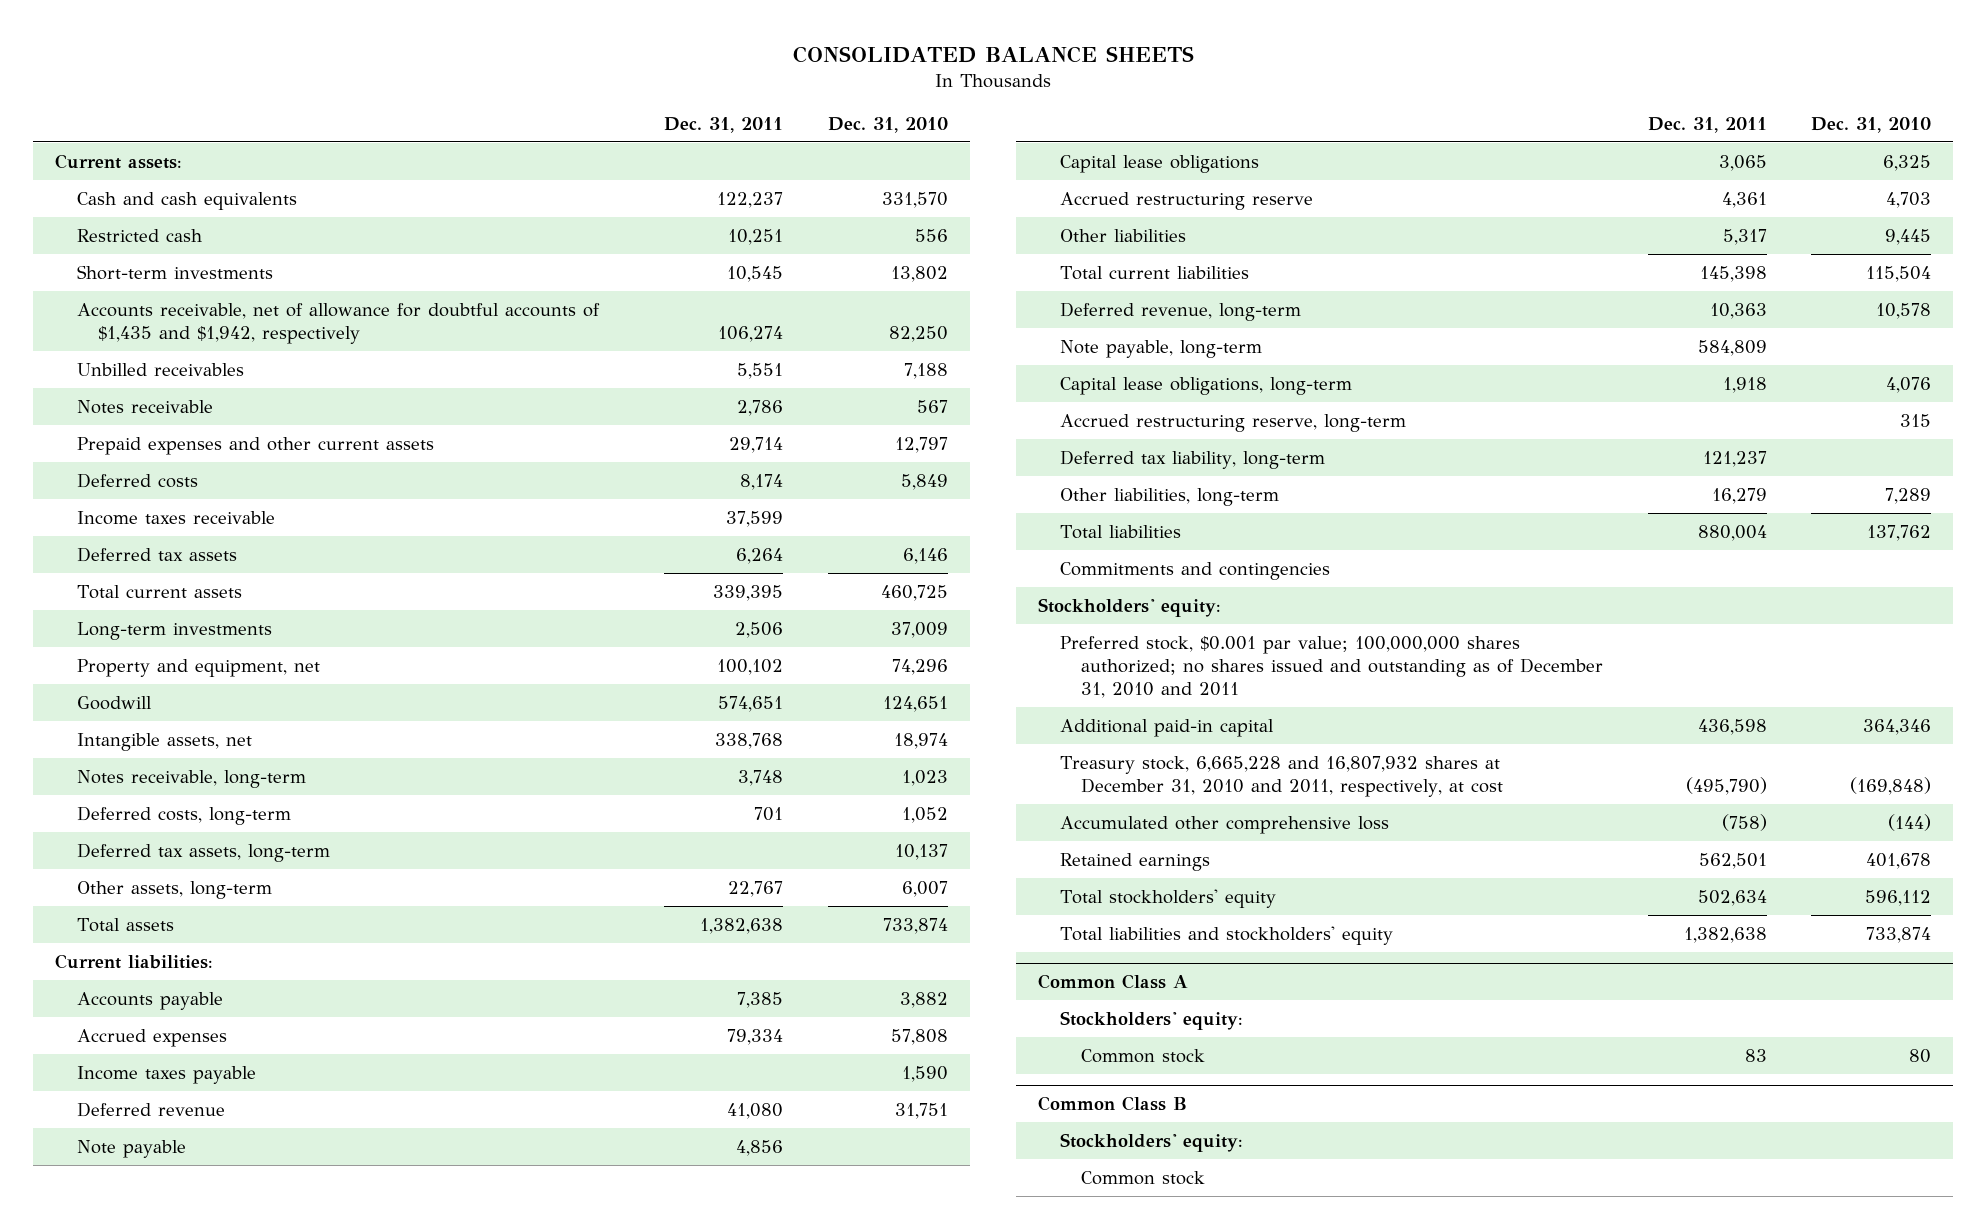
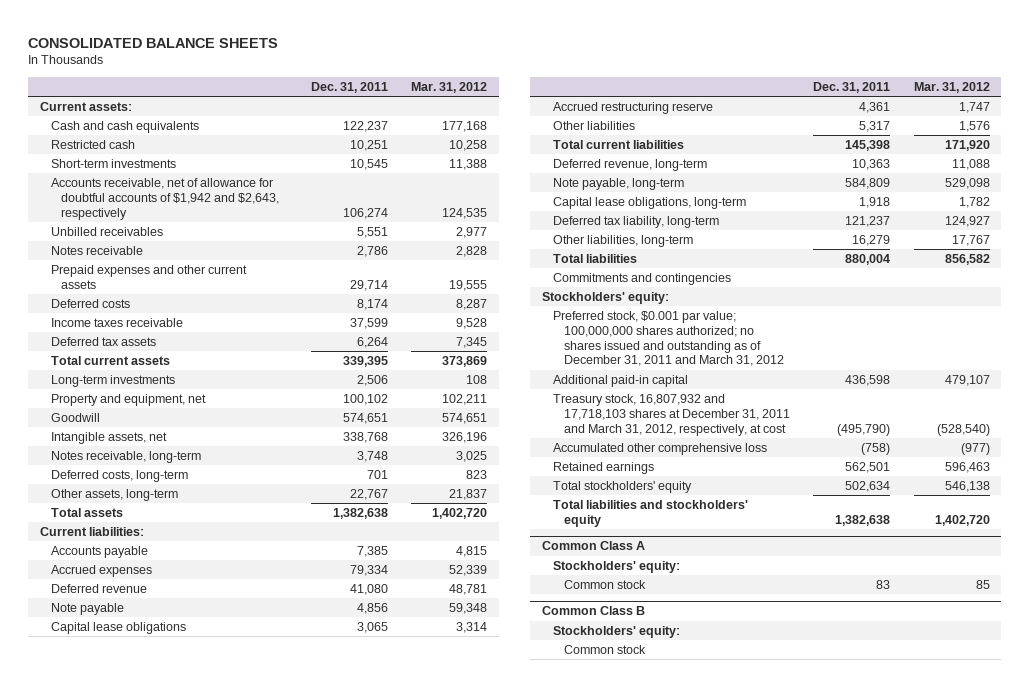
- | Dec. 31, 2011 | Dec. 31, 2010
+ | Dec. 31, 2011 | Mar. 31, 2012
- Accounts receivable, net of allowance for doubtful accounts of $1,435 and $1,942, respectively | 106,274 | 82,250
+ Accounts receivable, net of allowance for doubtful accounts of $1,942 and $2,643, respectively | 106,274 | 124,535
- Deferred tax assets, long-term | | 10,137
- Income taxes payable | | 1,590
- Accrued restructuring reserve, long-term | | 315
- Preferred stock, $0.001 par value; 100,000,000 shares authorized; no shares issued and outstanding as of December 31, 2010 and 2011
+ Preferred stock, $0.001 par value; 100,000,000 shares authorized; no shares issued and outstanding as of December 31, 2011 and March 31, 2012
- Treasury stock, 6,665,228 and 16,807,932 shares at December 31, 2010 and 2011, respectively, at cost | (495,790) | (169,848)
+ Treasury stock, 16,807,932 and 17,718,103 shares at December 31, 2011 and March 31, 2012, respectively, at cost | (495,790) | (528,540)

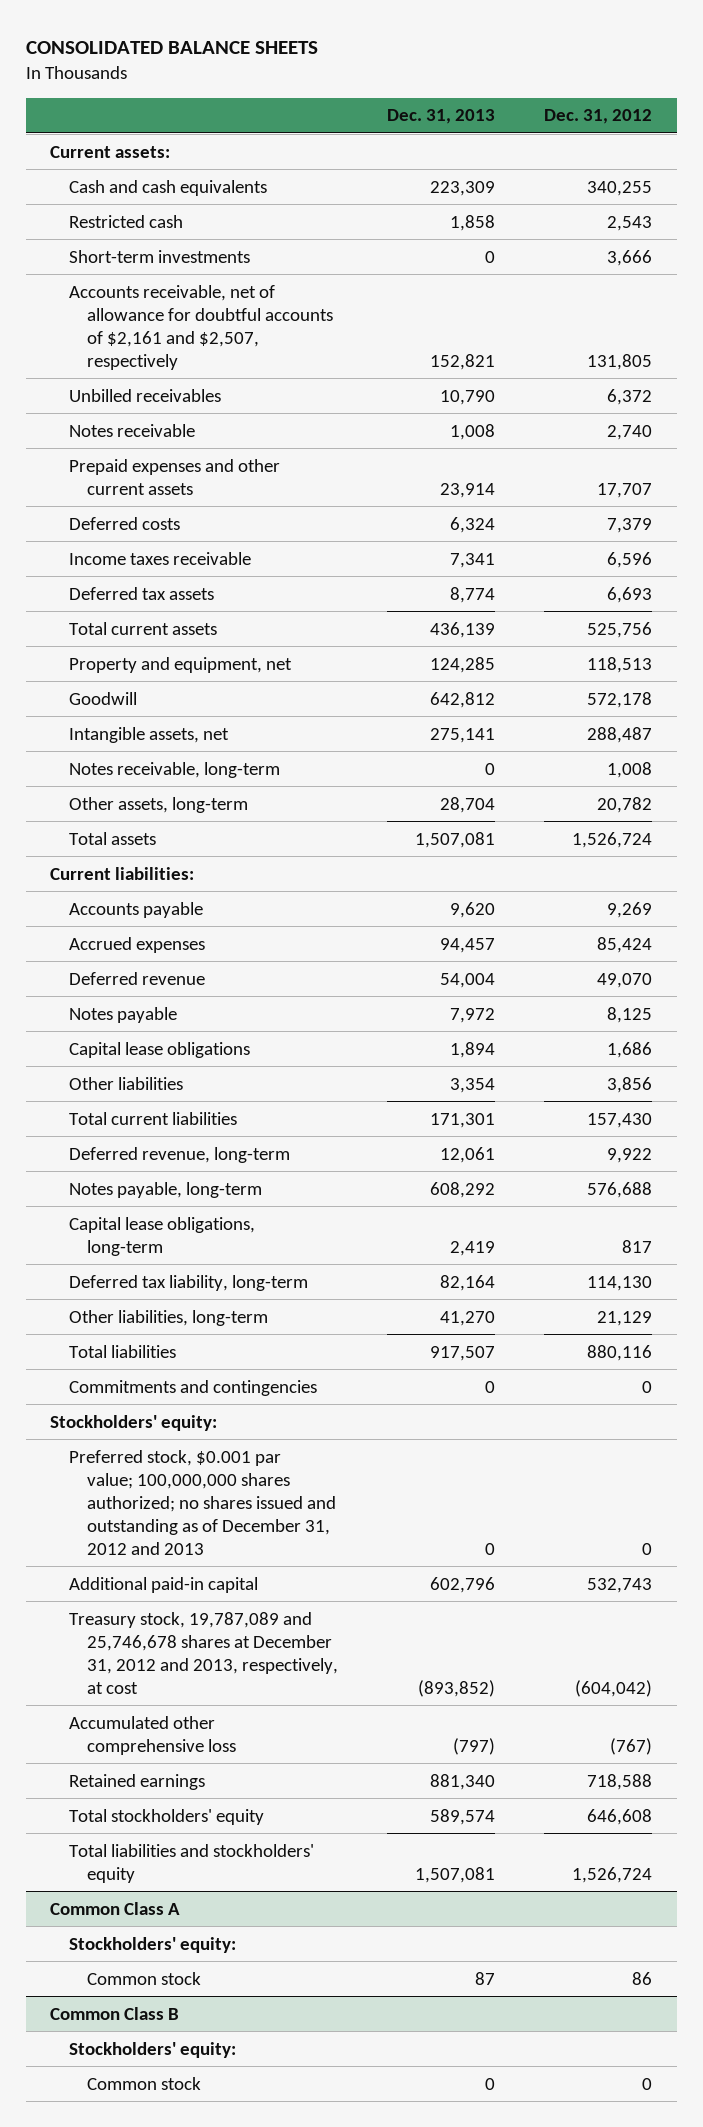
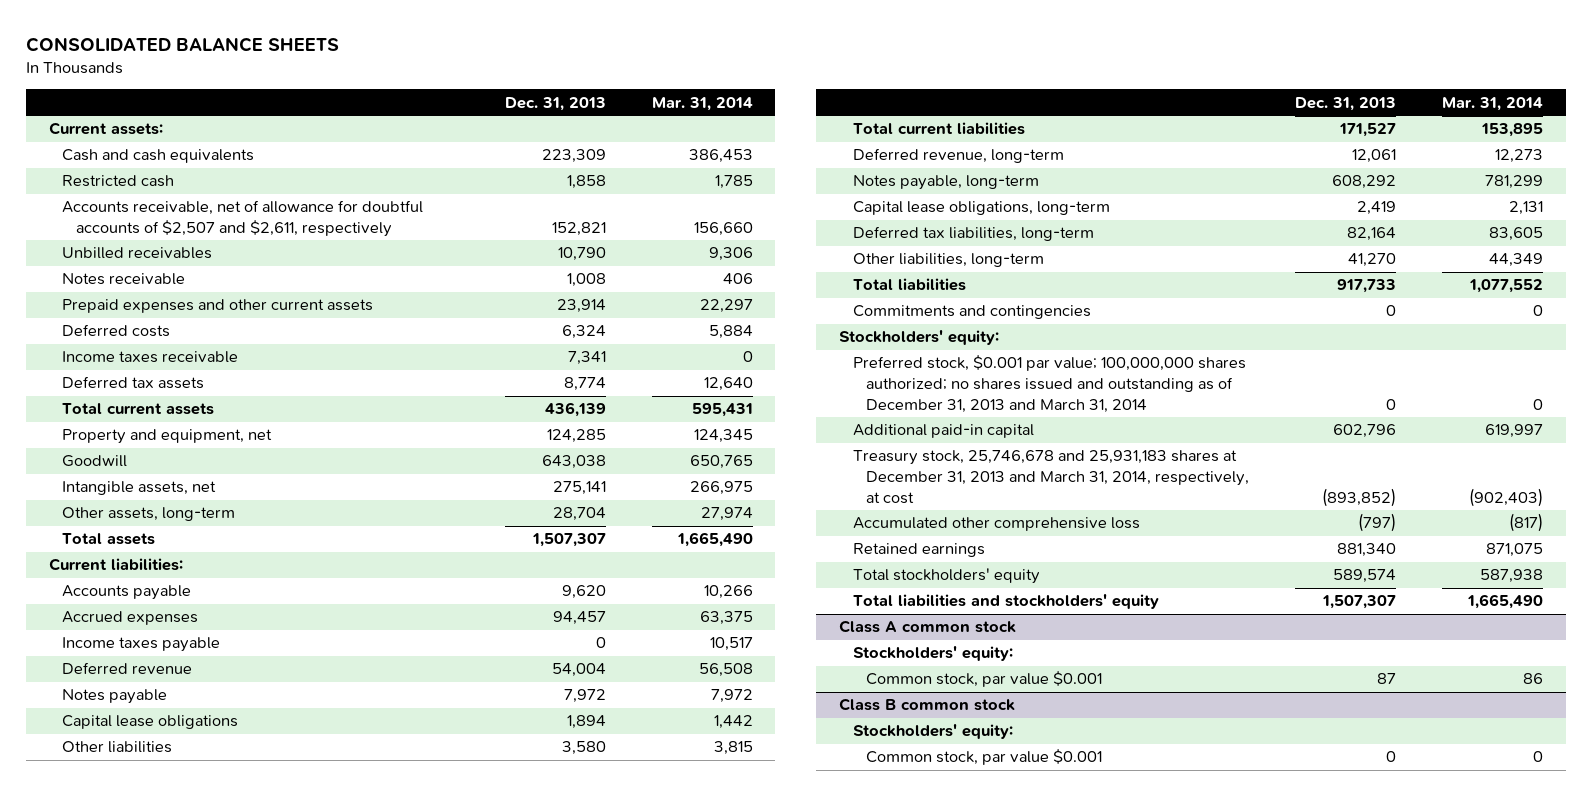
- | Dec. 31, 2013 | Dec. 31, 2012
+ | Dec. 31, 2013 | Mar. 31, 2014
- Short-term investments | 0 | 3,666
- Accounts receivable, net of allowance for doubtful accounts of $2,161 and $2,507, respectively | 152,821 | 131,805
+ Accounts receivable, net of allowance for doubtful accounts of $2,507 and $2,611, respectively | 152,821 | 156,660
- Goodwill | 642,812 | 572,178
+ Goodwill | 643,038 | 650,765
- Notes receivable, long-term | 0 | 1,008
- Total assets | 1,507,081 | 1,526,724
+ Total assets | 1,507,307 | 1,665,490
+ Income taxes payable | 0 | 10,517
- Other liabilities | 3,354 | 3,856
- Total current liabilities | 171,301 | 157,430
+ Other liabilities | 3,580 | 3,815
+ Total current liabilities | 171,527 | 153,895
- Deferred tax liability, long-term | 82,164 | 114,130
+ Deferred tax liabilities, long-term | 82,164 | 83,605
- Total liabilities | 917,507 | 880,116
+ Total liabilities | 917,733 | 1,077,552
- Preferred stock, $0.001 par value; 100,000,000 shares authorized; no shares issued and outstanding as of December 31, 2012 and 2013 | 0 | 0
+ Preferred stock, $0.001 par value; 100,000,000 shares authorized; no shares issued and outstanding as of December 31, 2013 and March 31, 2014 | 0 | 0
- Treasury stock, 19,787,089 and 25,746,678 shares at December 31, 2012 and 2013, respectively, at cost | (893,852) | (604,042)
+ Treasury stock, 25,746,678 and 25,931,183 shares at December 31, 2013 and March 31, 2014, respectively, at cost | (893,852) | (902,403)
- Total liabilities and stockholders' equity | 1,507,081 | 1,526,724
- Common Class A
+ Total liabilities and stockholders' equity | 1,507,307 | 1,665,490
+ Class A common stock
- Common stock | 87 | 86
- Common Class B
+ Common stock, par value $0.001 | 87 | 86
+ Class B common stock
- Common stock | 0 | 0
+ Common stock, par value $0.001 | 0 | 0

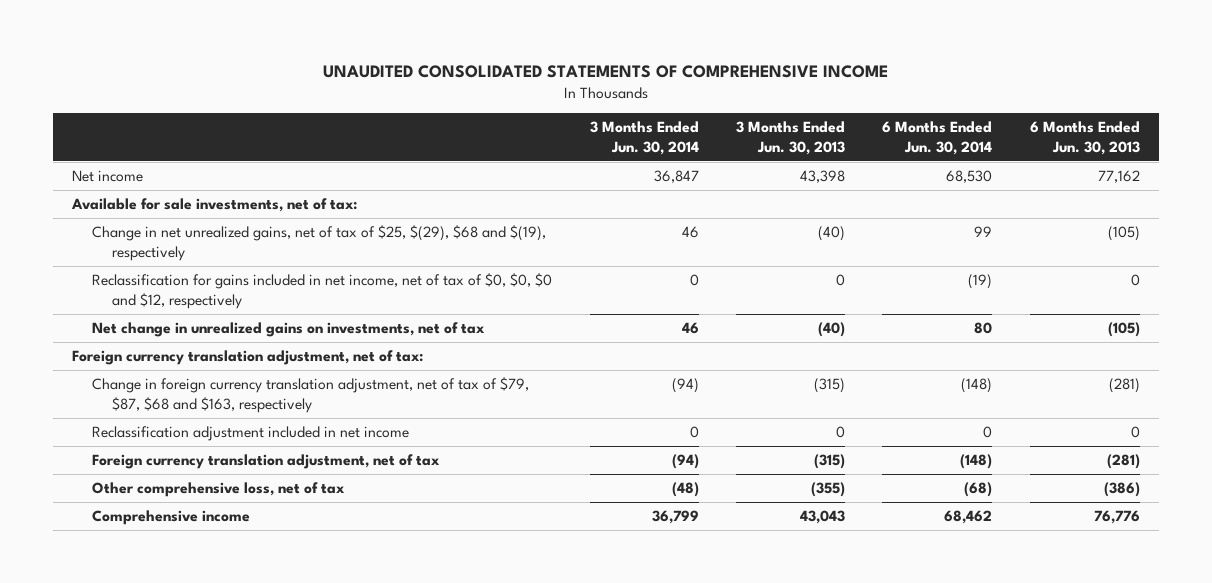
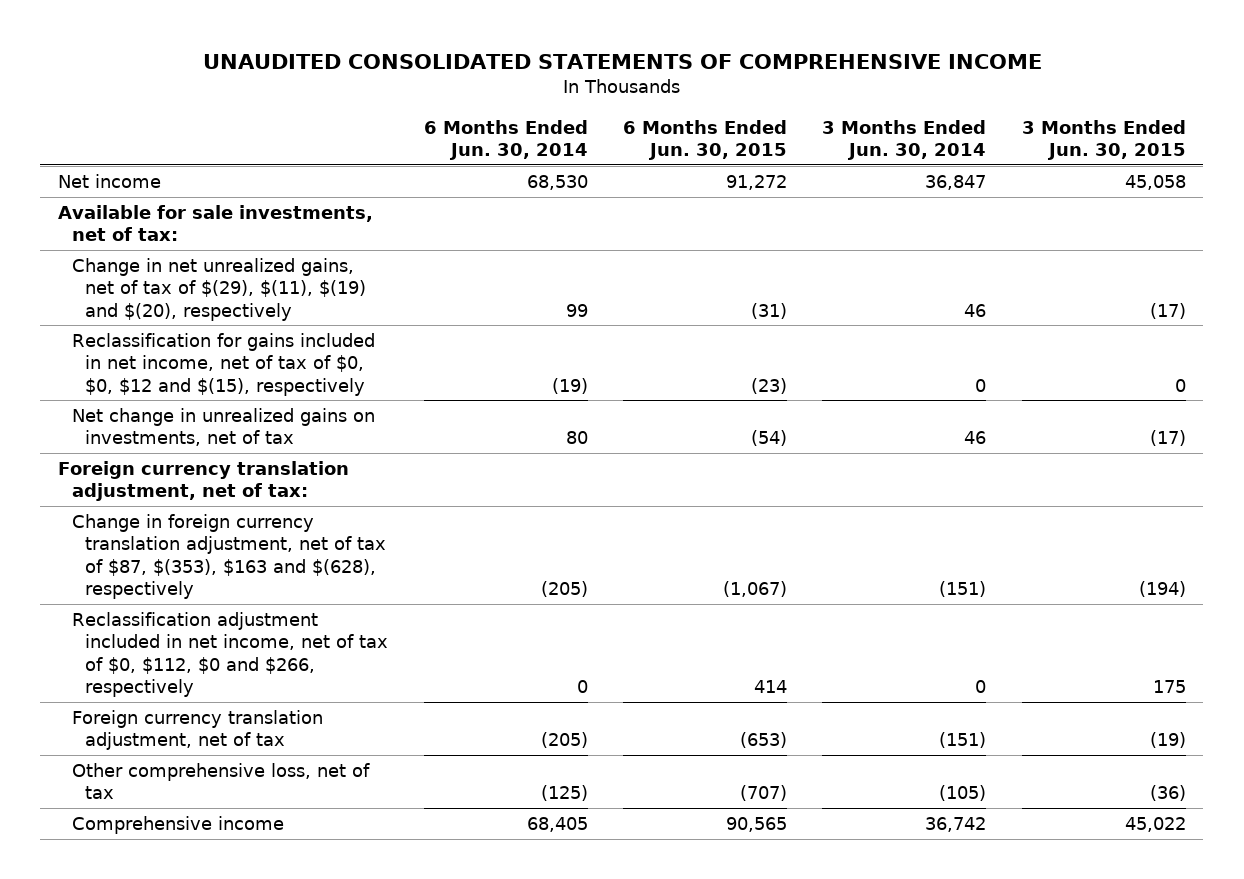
- | 3 Months Ended Jun. 30, 2014 | 3 Months Ended Jun. 30, 2013 | 6 Months Ended Jun. 30, 2014 | 6 Months Ended Jun. 30, 2013
+ | 6 Months Ended Jun. 30, 2014 | 6 Months Ended Jun. 30, 2015 | 3 Months Ended Jun. 30, 2014 | 3 Months Ended Jun. 30, 2015
- Change in net unrealized gains, net of tax of $25, $(29), $68 and $(19), respectively | 46 | (40) | 99 | (105)
- Reclassification for gains included in net income, net of tax of $0, $0, $0 and $12, respectively | 0 | 0 | (19) | 0
+ Change in net unrealized gains, net of tax of $(29), $(11), $(19) and $(20), respectively | 99 | (31) | 46 | (17)
+ Reclassification for gains included in net income, net of tax of $0, $0, $12 and $(15), respectively | (19) | (23) | 0 | 0
- Change in foreign currency translation adjustment, net of tax of $79, $87, $68 and $163, respectively | (94) | (315) | (148) | (281)
- Reclassification adjustment included in net income | 0 | 0 | 0 | 0
- Foreign currency translation adjustment, net of tax | (94) | (315) | (148) | (281)
- Other comprehensive loss, net of tax | (48) | (355) | (68) | (386)
- Comprehensive income | 36,799 | 43,043 | 68,462 | 76,776
+ Change in foreign currency translation adjustment, net of tax of $87, $(353), $163 and $(628), respectively | (205) | (1,067) | (151) | (194)
+ Reclassification adjustment included in net income, net of tax of $0, $112, $0 and $266, respectively | 0 | 414 | 0 | 175
+ Foreign currency translation adjustment, net of tax | (205) | (653) | (151) | (19)
+ Other comprehensive loss, net of tax | (125) | (707) | (105) | (36)
+ Comprehensive income | 68,405 | 90,565 | 36,742 | 45,022

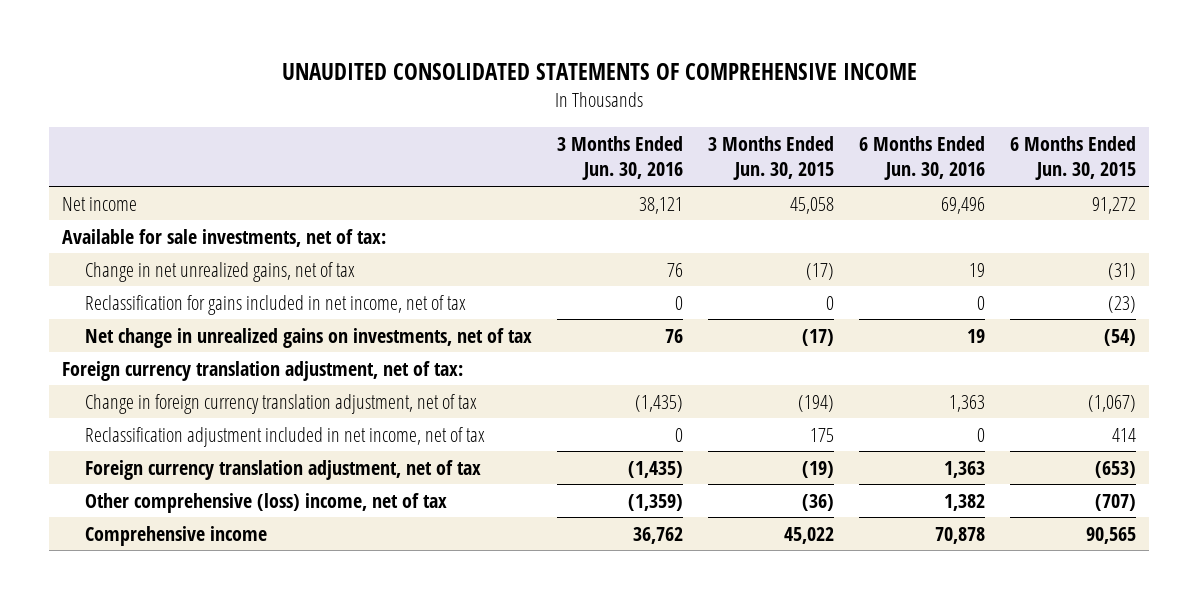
- | 6 Months Ended Jun. 30, 2014 | 6 Months Ended Jun. 30, 2015 | 3 Months Ended Jun. 30, 2014 | 3 Months Ended Jun. 30, 2015
+ | 3 Months Ended Jun. 30, 2016 | 3 Months Ended Jun. 30, 2015 | 6 Months Ended Jun. 30, 2016 | 6 Months Ended Jun. 30, 2015
- Change in net unrealized gains, net of tax of $(29), $(11), $(19) and $(20), respectively | 99 | (31) | 46 | (17)
- Reclassification for gains included in net income, net of tax of $0, $0, $12 and $(15), respectively | (19) | (23) | 0 | 0
+ Change in net unrealized gains, net of tax | 76 | (17) | 19 | (31)
+ Reclassification for gains included in net income, net of tax | 0 | 0 | 0 | (23)
- Change in foreign currency translation adjustment, net of tax of $87, $(353), $163 and $(628), respectively | (205) | (1,067) | (151) | (194)
- Reclassification adjustment included in net income, net of tax of $0, $112, $0 and $266, respectively | 0 | 414 | 0 | 175
+ Change in foreign currency translation adjustment, net of tax | (1,435) | (194) | 1,363 | (1,067)
+ Reclassification adjustment included in net income, net of tax | 0 | 175 | 0 | 414
- Other comprehensive loss, net of tax | (125) | (707) | (105) | (36)
+ Other comprehensive (loss) income, net of tax | (1,359) | (36) | 1,382 | (707)

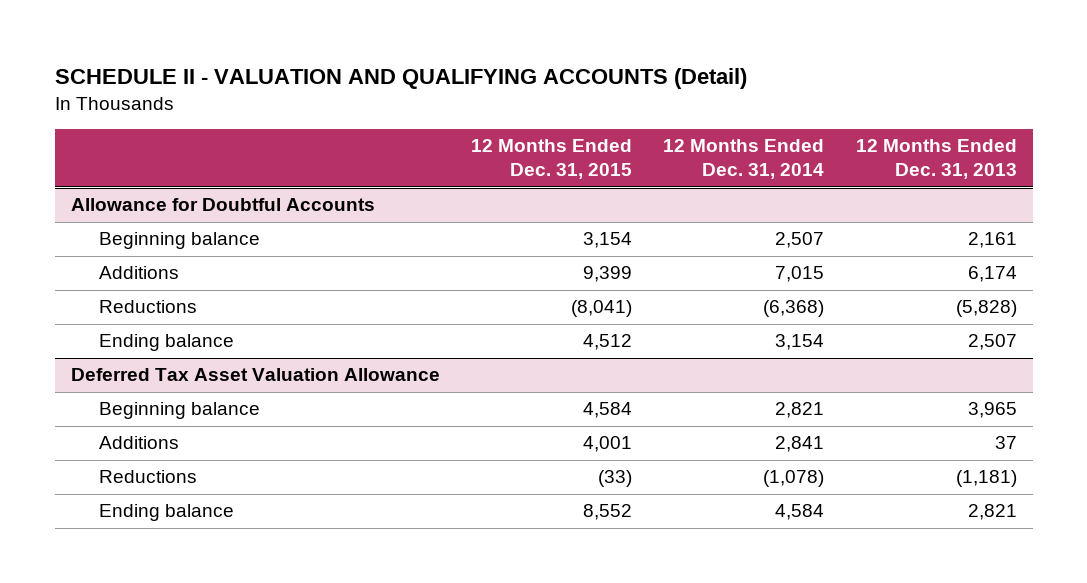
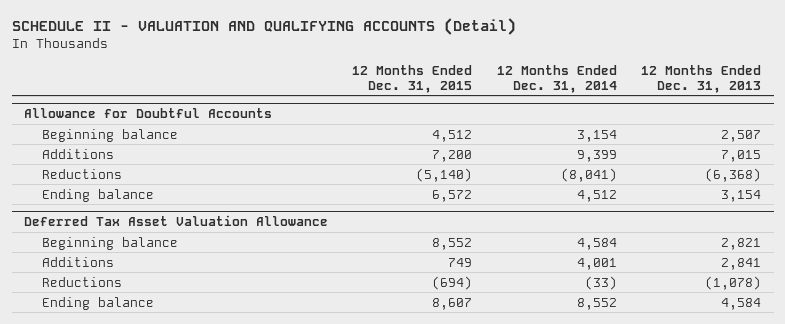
@ Allowance for Doubtful Accounts
- Beginning balance | 3,154 | 2,507 | 2,161
- Additions | 9,399 | 7,015 | 6,174
- Reductions | (8,041) | (6,368) | (5,828)
- Ending balance | 4,512 | 3,154 | 2,507
+ Beginning balance | 4,512 | 3,154 | 2,507
+ Additions | 7,200 | 9,399 | 7,015
+ Reductions | (5,140) | (8,041) | (6,368)
+ Ending balance | 6,572 | 4,512 | 3,154
@ Deferred Tax Asset Valuation Allowance
- Beginning balance | 4,584 | 2,821 | 3,965
- Additions | 4,001 | 2,841 | 37
- Reductions | (33) | (1,078) | (1,181)
- Ending balance | 8,552 | 4,584 | 2,821
+ Beginning balance | 8,552 | 4,584 | 2,821
+ Additions | 749 | 4,001 | 2,841
+ Reductions | (694) | (33) | (1,078)
+ Ending balance | 8,607 | 8,552 | 4,584

